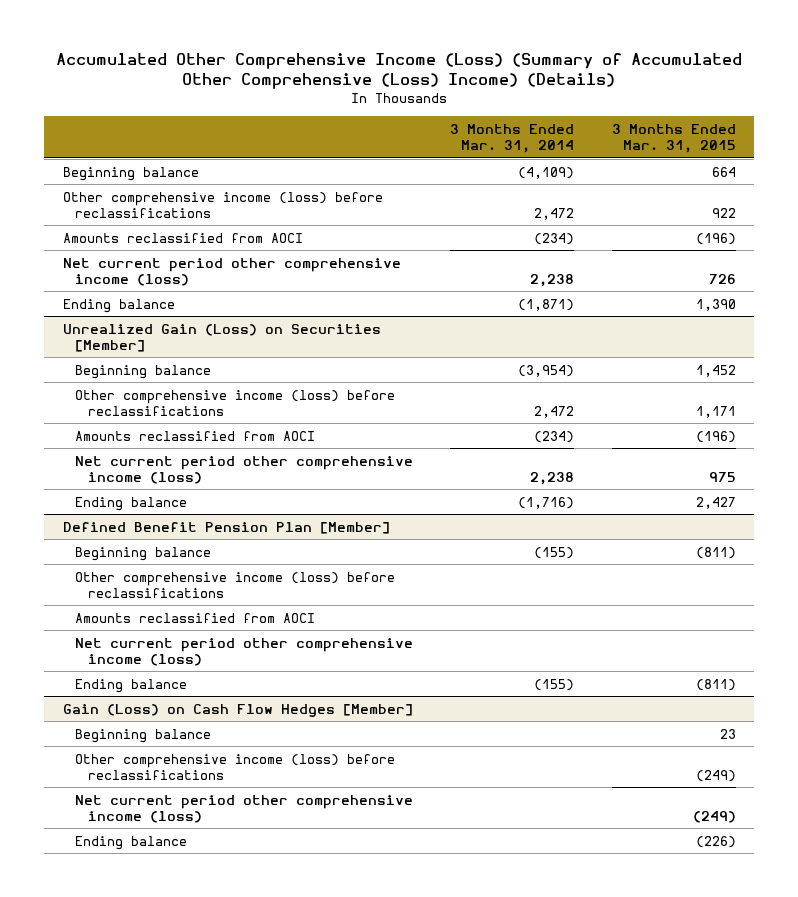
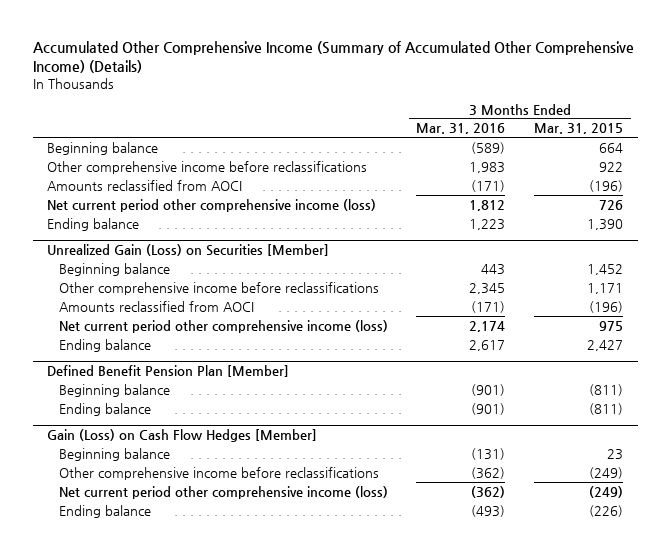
- Accumulated Other Comprehensive Income (Loss) (Summary of Accumulated Other Comprehensive (Loss) Income) (Details)
+ Accumulated Other Comprehensive Income (Summary of Accumulated Other Comprehensive Income) (Details)
- | 3 Months Ended Mar. 31, 2014 | 3 Months Ended Mar. 31, 2015
+ | 3 Months Ended Mar. 31, 2016 | 3 Months Ended Mar. 31, 2015
- Other comprehensive income (loss) before reclassifications | 2,472 | 922
+ Other comprehensive income before reclassifications | 1,983 | 922
@ Unrealized Gain (Loss) on Securities [Member]
- Other comprehensive income (loss) before reclassifications | 2,472 | 1,171
+ Other comprehensive income before reclassifications | 2,345 | 1,171
@ Defined Benefit Pension Plan [Member]
- Other comprehensive income (loss) before reclassifications
- Amounts reclassified from AOCI
- Net current period other comprehensive income (loss)
@ Gain (Loss) on Cash Flow Hedges [Member]
- Other comprehensive income (loss) before reclassifications | | (249)
+ Other comprehensive income before reclassifications | (362) | (249)

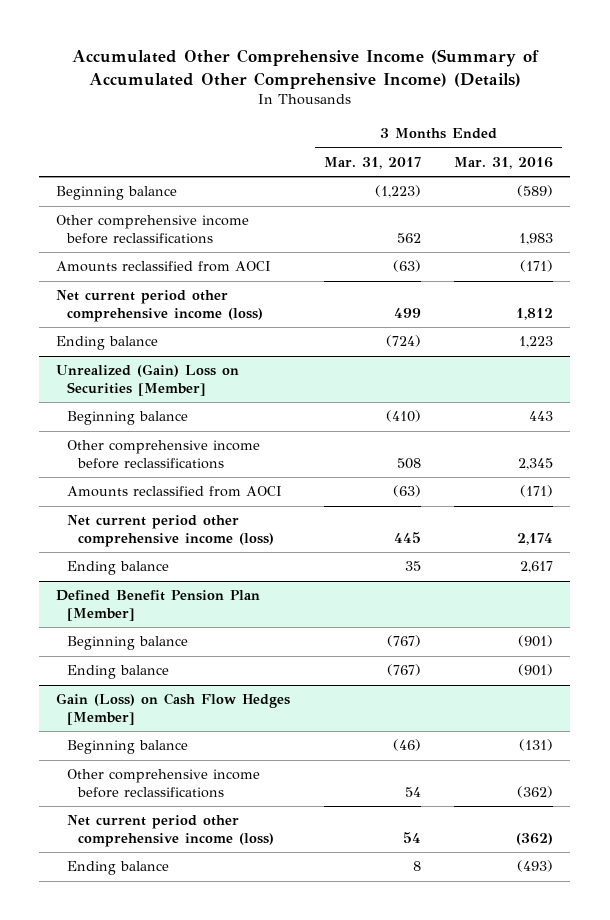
- | 3 Months Ended Mar. 31, 2016 | 3 Months Ended Mar. 31, 2015
+ | 3 Months Ended Mar. 31, 2017 | 3 Months Ended Mar. 31, 2016
- Unrealized Gain (Loss) on Securities [Member]
+ Unrealized (Gain) Loss on Securities [Member]

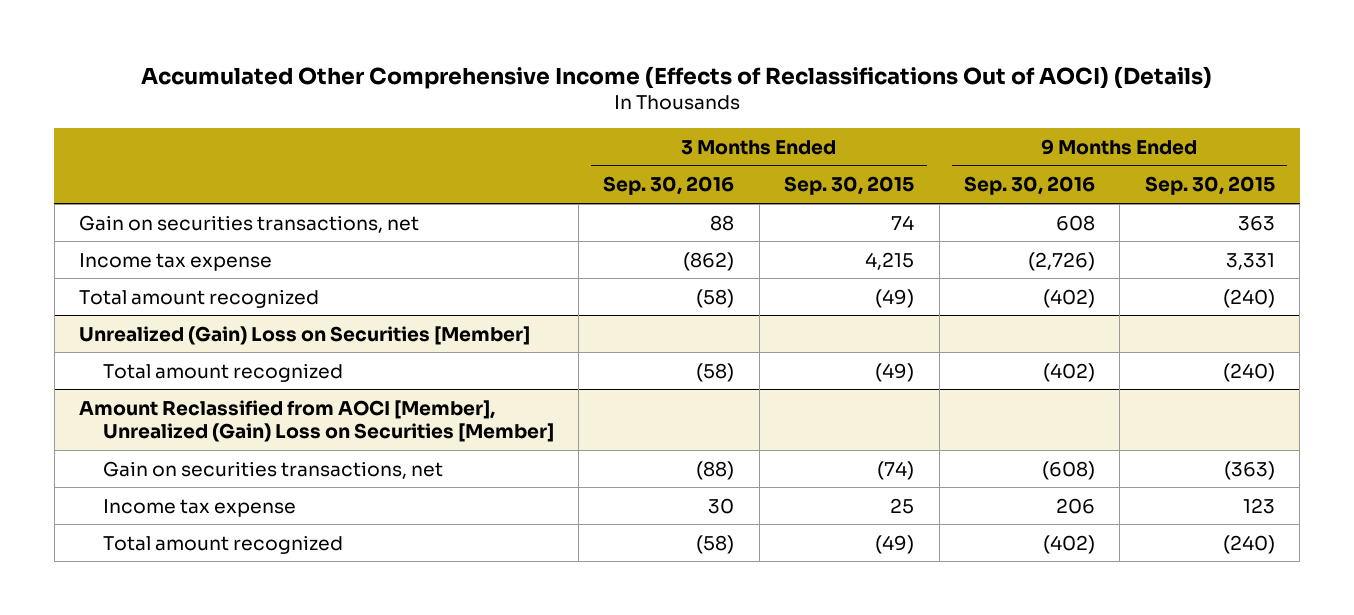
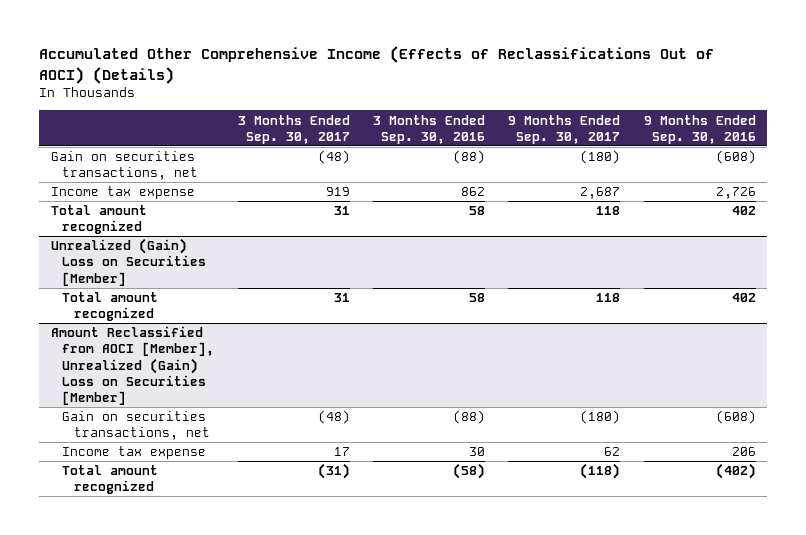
- | 3 Months Ended Sep. 30, 2016 | 3 Months Ended Sep. 30, 2015 | 9 Months Ended Sep. 30, 2016 | 9 Months Ended Sep. 30, 2015
+ | 3 Months Ended Sep. 30, 2017 | 3 Months Ended Sep. 30, 2016 | 9 Months Ended Sep. 30, 2017 | 9 Months Ended Sep. 30, 2016
- Gain on securities transactions, net | 88 | 74 | 608 | 363
- Income tax expense | (862) | 4,215 | (2,726) | 3,331
- Total amount recognized | (58) | (49) | (402) | (240)
+ Gain on securities transactions, net | (48) | (88) | (180) | (608)
+ Income tax expense | 919 | 862 | 2,687 | 2,726
+ Total amount recognized | 31 | 58 | 118 | 402
@ Unrealized (Gain) Loss on Securities [Member]
- Total amount recognized | (58) | (49) | (402) | (240)
+ Total amount recognized | 31 | 58 | 118 | 402

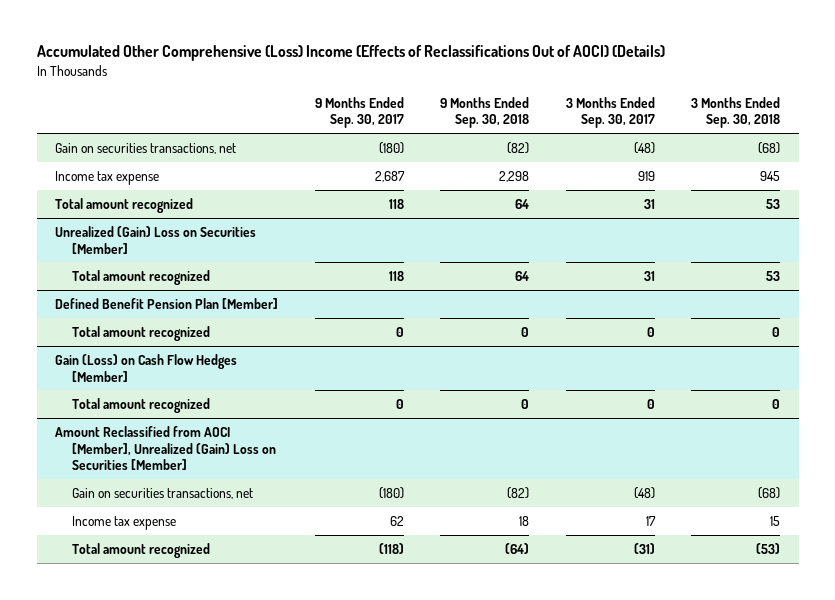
- Accumulated Other Comprehensive Income (Effects of Reclassifications Out of AOCI) (Details)
+ Accumulated Other Comprehensive (Loss) Income (Effects of Reclassifications Out of AOCI) (Details)
- | 3 Months Ended Sep. 30, 2017 | 3 Months Ended Sep. 30, 2016 | 9 Months Ended Sep. 30, 2017 | 9 Months Ended Sep. 30, 2016
+ | 9 Months Ended Sep. 30, 2017 | 9 Months Ended Sep. 30, 2018 | 3 Months Ended Sep. 30, 2017 | 3 Months Ended Sep. 30, 2018
+ Defined Benefit Pension Plan [Member]
+ Total amount recognized | 0 | 0 | 0 | 0
+ Gain (Loss) on Cash Flow Hedges [Member]
+ Total amount recognized | 0 | 0 | 0 | 0

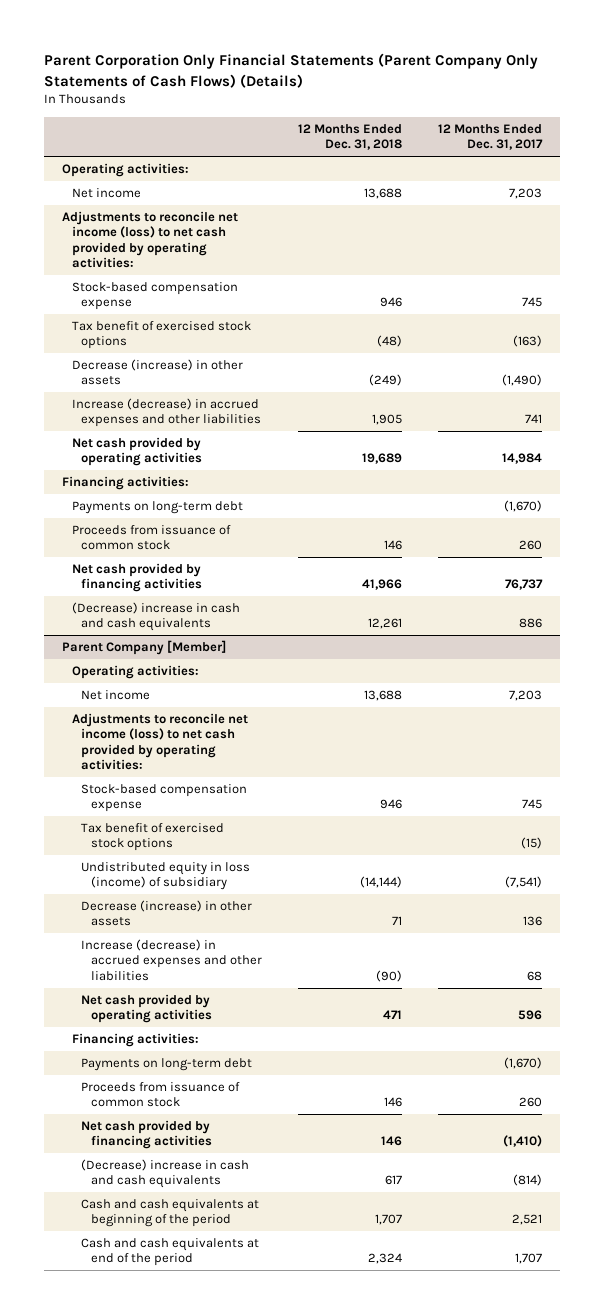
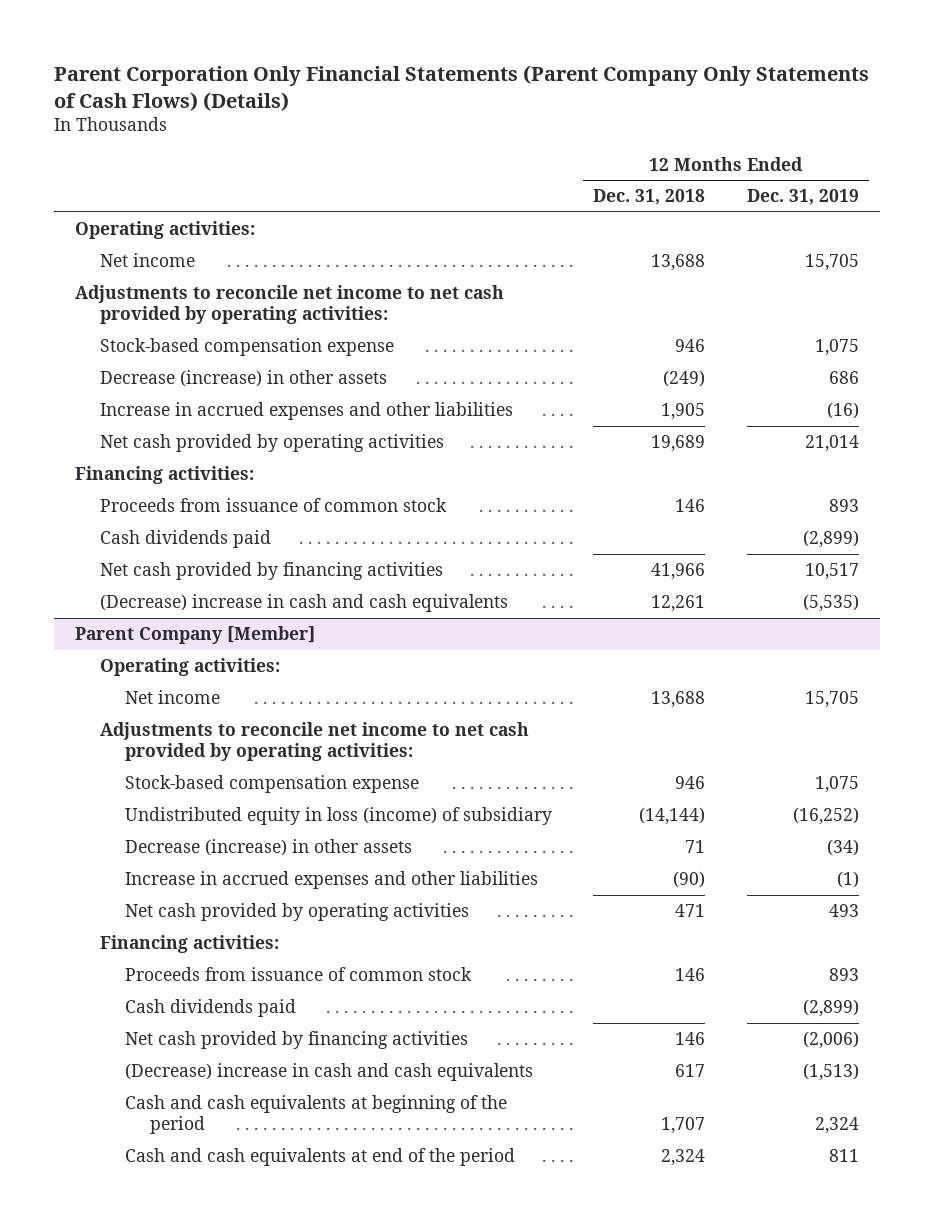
- | 12 Months Ended Dec. 31, 2018 | 12 Months Ended Dec. 31, 2017
+ | 12 Months Ended Dec. 31, 2018 | 12 Months Ended Dec. 31, 2019
- Adjustments to reconcile net income (loss) to net cash provided by operating activities:
+ Adjustments to reconcile net income to net cash provided by operating activities:
- Tax benefit of exercised stock options | (48) | (163)
- Increase (decrease) in accrued expenses and other liabilities | 1,905 | 741
+ Increase in accrued expenses and other liabilities | 1,905 | (16)
- Payments on long-term debt | | (1,670)
+ Cash dividends paid | | (2,899)
@ Parent Company [Member]
- Adjustments to reconcile net income (loss) to net cash provided by operating activities:
+ Adjustments to reconcile net income to net cash provided by operating activities:
- Tax benefit of exercised stock options | | (15)
- Increase (decrease) in accrued expenses and other liabilities | (90) | 68
+ Increase in accrued expenses and other liabilities | (90) | (1)
- Payments on long-term debt | | (1,670)
+ Cash dividends paid | | (2,899)

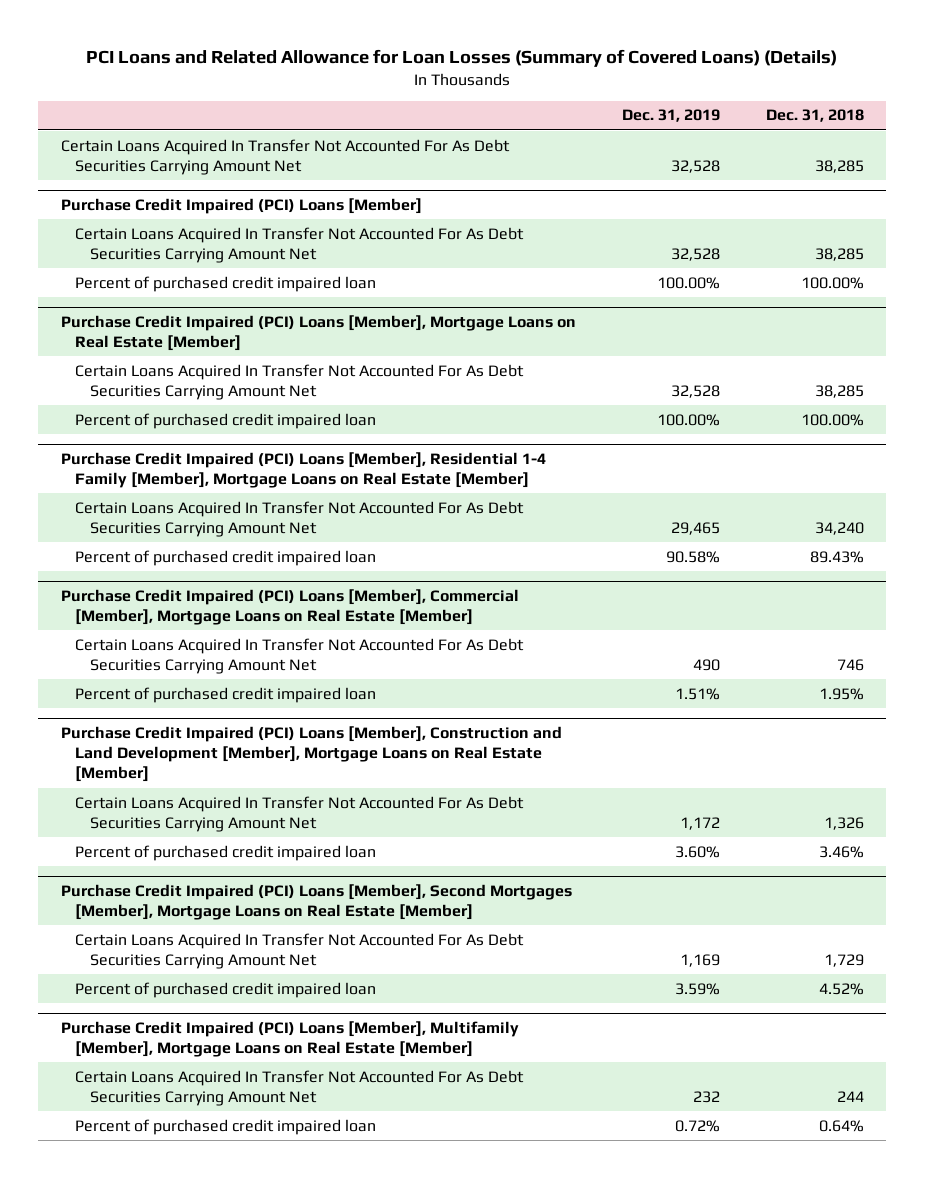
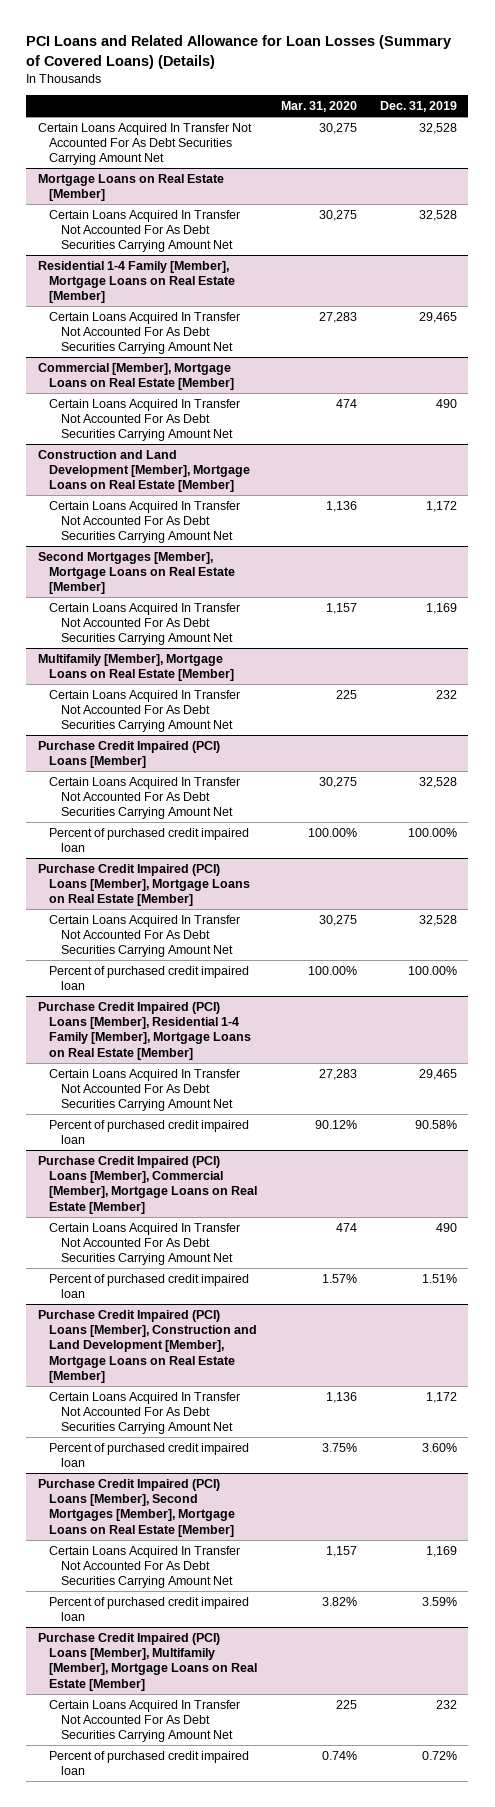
- | Dec. 31, 2019 | Dec. 31, 2018
+ | Mar. 31, 2020 | Dec. 31, 2019
+ Mortgage Loans on Real Estate [Member]
+ Certain Loans Acquired In Transfer Not Accounted For As Debt Securities Carrying Amount Net | 30,275 | 32,528
+ Residential 1-4 Family [Member], Mortgage Loans on Real Estate [Member]
+ Certain Loans Acquired In Transfer Not Accounted For As Debt Securities Carrying Amount Net | 27,283 | 29,465
+ Commercial [Member], Mortgage Loans on Real Estate [Member]
+ Certain Loans Acquired In Transfer Not Accounted For As Debt Securities Carrying Amount Net | 474 | 490
+ Construction and Land Development [Member], Mortgage Loans on Real Estate [Member]
+ Certain Loans Acquired In Transfer Not Accounted For As Debt Securities Carrying Amount Net | 1,136 | 1,172
+ Second Mortgages [Member], Mortgage Loans on Real Estate [Member]
+ Certain Loans Acquired In Transfer Not Accounted For As Debt Securities Carrying Amount Net | 1,157 | 1,169
+ Multifamily [Member], Mortgage Loans on Real Estate [Member]
+ Certain Loans Acquired In Transfer Not Accounted For As Debt Securities Carrying Amount Net | 225 | 232

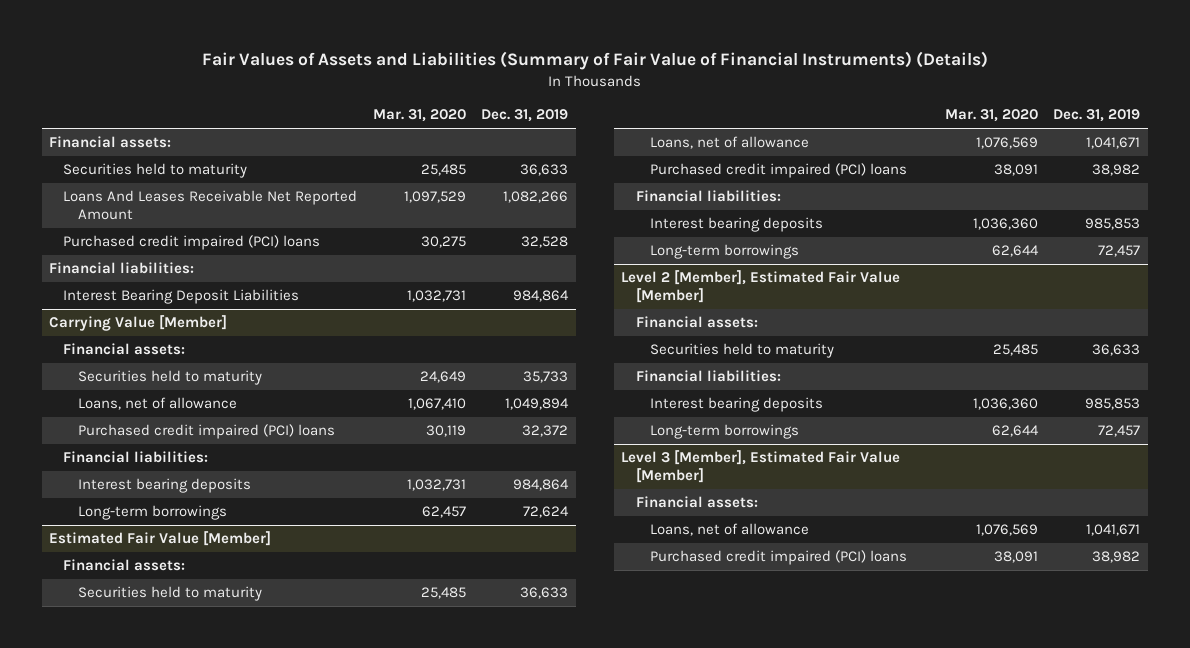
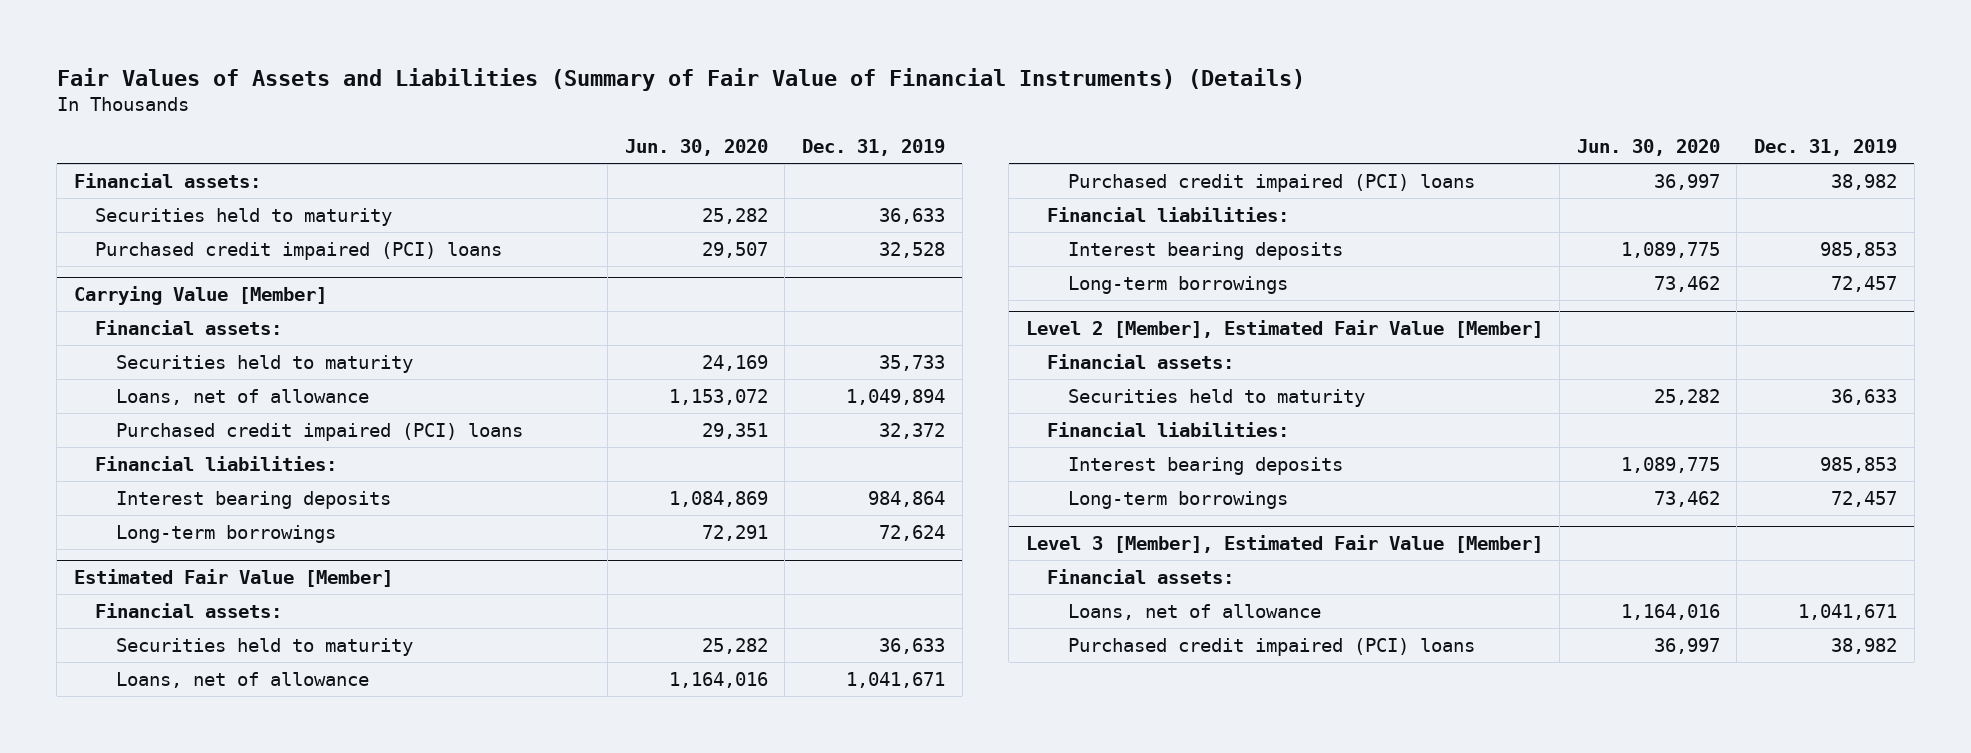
- | Mar. 31, 2020 | Dec. 31, 2019
+ | Jun. 30, 2020 | Dec. 31, 2019
- Loans And Leases Receivable Net Reported Amount | 1,097,529 | 1,082,266
- Financial liabilities:
- Interest Bearing Deposit Liabilities | 1,032,731 | 984,864

